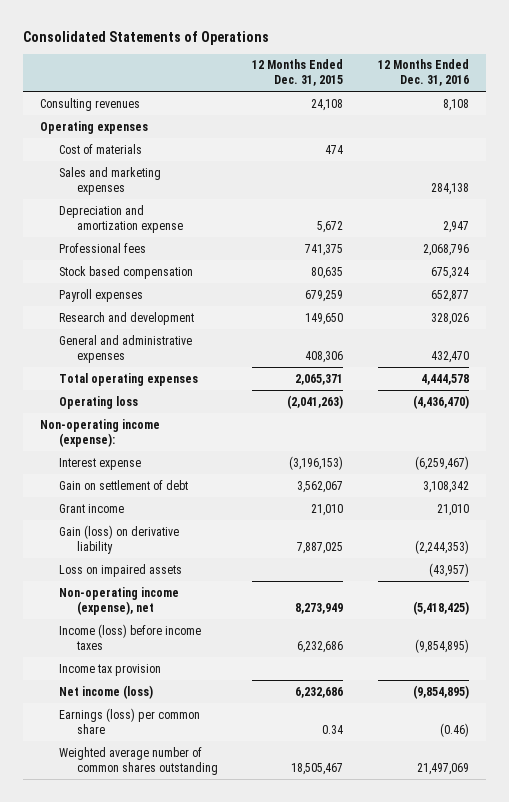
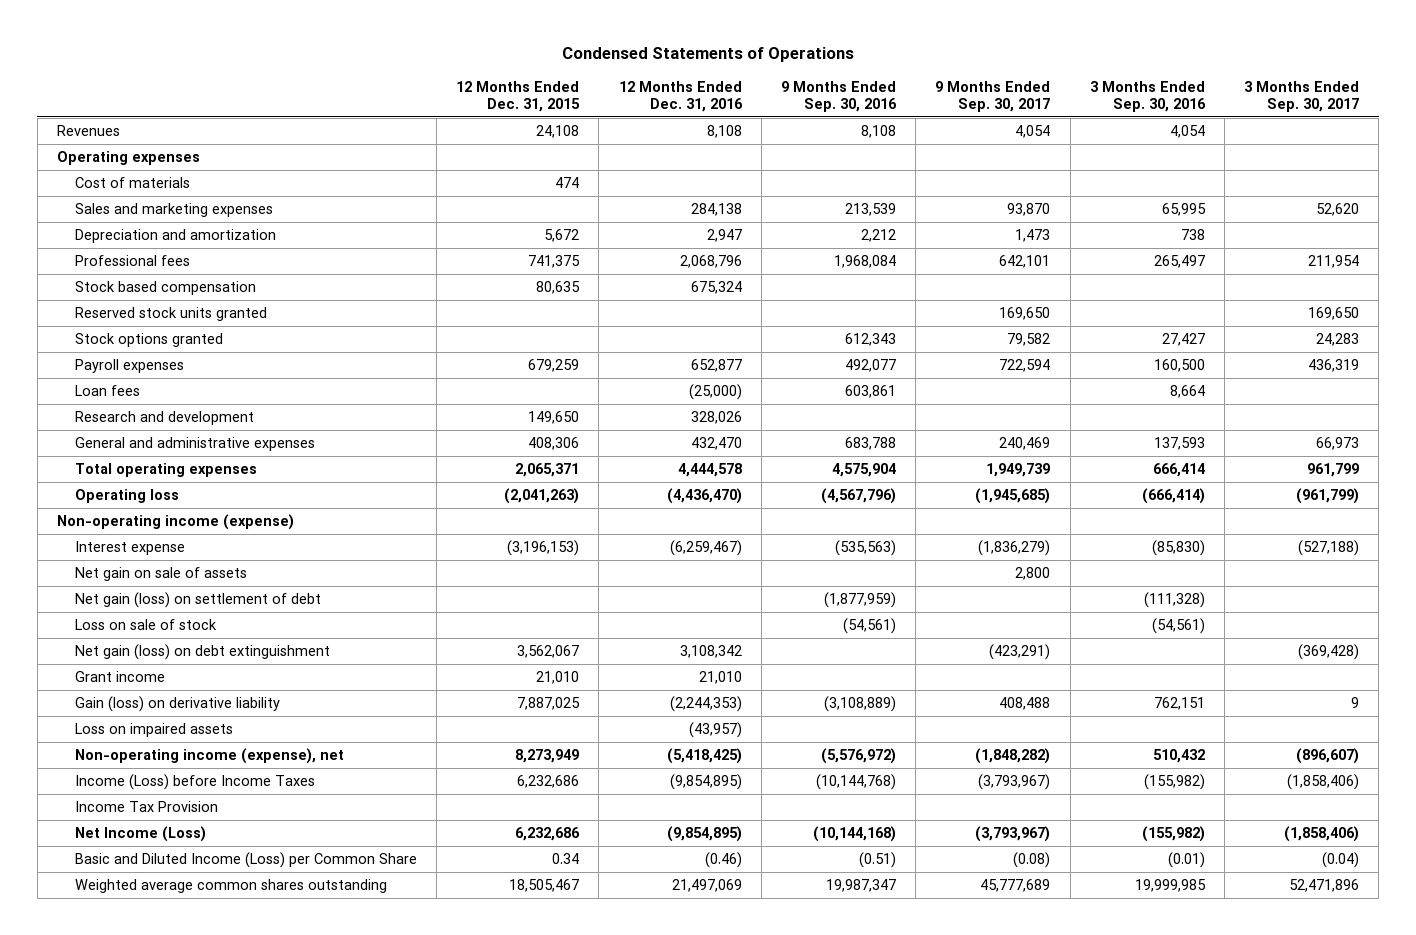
- Consolidated Statements of Operations
+ Condensed Statements of Operations
- | 12 Months Ended Dec. 31, 2015 | 12 Months Ended Dec. 31, 2016
+ | 12 Months Ended Dec. 31, 2015 | 12 Months Ended Dec. 31, 2016 | 9 Months Ended Sep. 30, 2016 | 9 Months Ended Sep. 30, 2017 | 3 Months Ended Sep. 30, 2016 | 3 Months Ended Sep. 30, 2017
- Consulting revenues | 24,108 | 8,108
+ Revenues | 24,108 | 8,108 | 8,108 | 4,054 | 4,054 |
- Depreciation and amortization expense | 5,672 | 2,947
+ Depreciation and amortization | 5,672 | 2,947 | 2,212 | 1,473 | 738 |
+ Reserved stock units granted | | | | 169,650 | | 169,650
+ Stock options granted | | | 612,343 | 79,582 | 27,427 | 24,283
+ Loan fees | | (25,000) | 603,861 | | 8,664 |
- Non-operating income (expense):
+ Non-operating income (expense)
- Gain on settlement of debt | 3,562,067 | 3,108,342
+ Net gain on sale of assets | | | | 2,800 | |
+ Net gain (loss) on settlement of debt | | | (1,877,959) | | (111,328) |
+ Loss on sale of stock | | | (54,561) | | (54,561) |
+ Net gain (loss) on debt extinguishment | 3,562,067 | 3,108,342 | | (423,291) | | (369,428)
- Income (loss) before income taxes | 6,232,686 | (9,854,895)
- Income tax provision
- Net income (loss) | 6,232,686 | (9,854,895)
- Earnings (loss) per common share | 0.34 | (0.46)
- Weighted average number of common shares outstanding | 18,505,467 | 21,497,069
+ Income (Loss) before Income Taxes | 6,232,686 | (9,854,895) | (10,144,768) | (3,793,967) | (155,982) | (1,858,406)
+ Income Tax Provision
+ Net Income (Loss) | 6,232,686 | (9,854,895) | (10,144,168) | (3,793,967) | (155,982) | (1,858,406)
+ Basic and Diluted Income (Loss) per Common Share | 0.34 | (0.46) | (0.51) | (0.08) | (0.01) | (0.04)
+ Weighted average common shares outstanding | 18,505,467 | 21,497,069 | 19,987,347 | 45,777,689 | 19,999,985 | 52,471,896

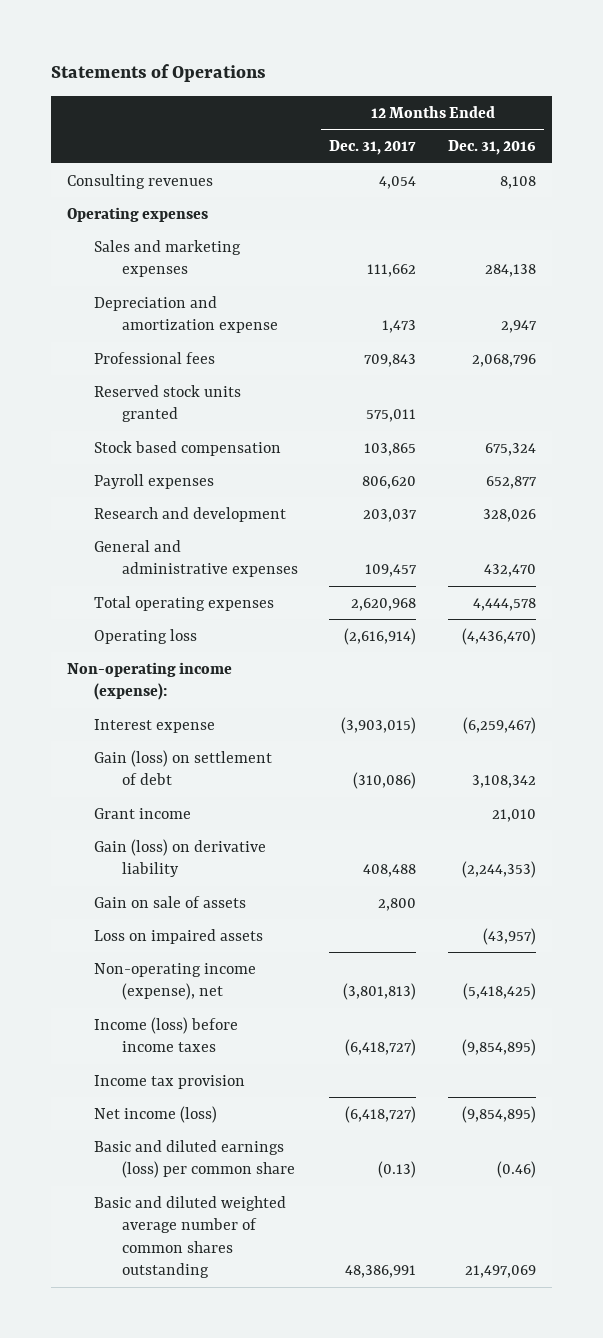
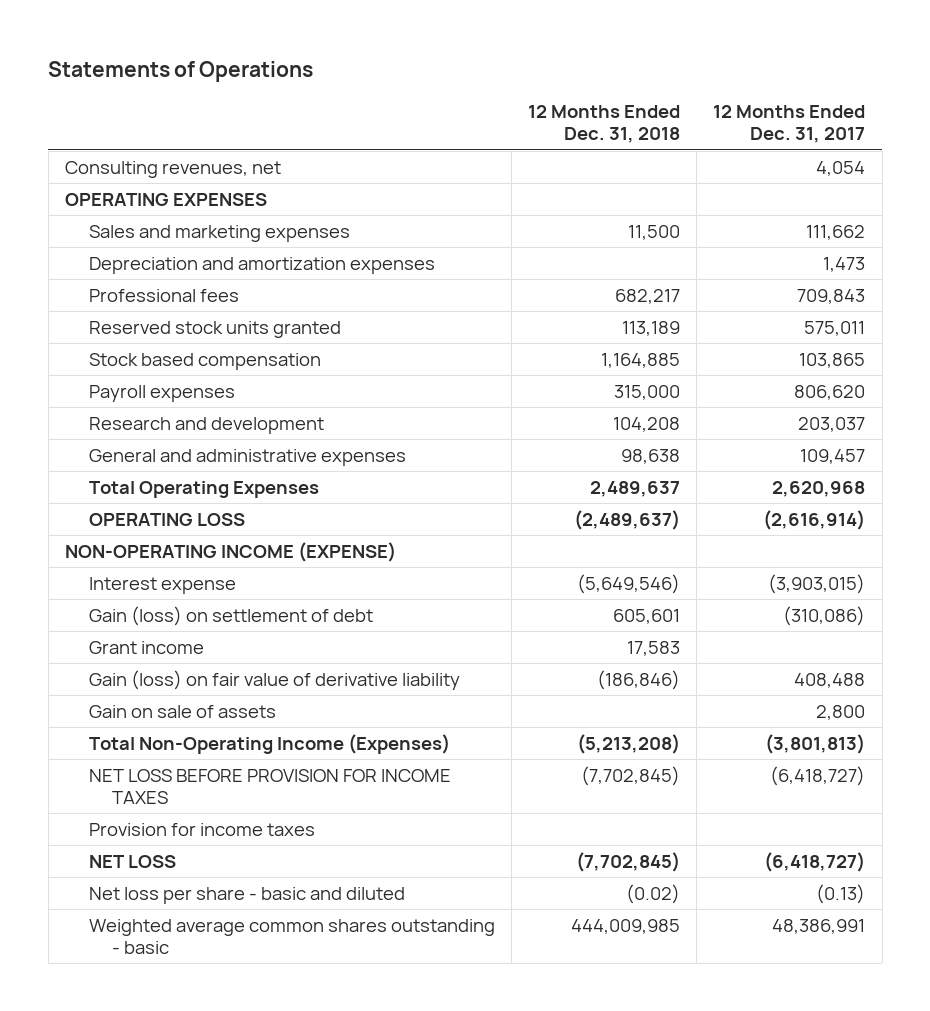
- | 12 Months Ended Dec. 31, 2017 | 12 Months Ended Dec. 31, 2016
+ | 12 Months Ended Dec. 31, 2018 | 12 Months Ended Dec. 31, 2017
- Consulting revenues | 4,054 | 8,108
- Operating expenses
+ Consulting revenues, net | | 4,054
+ OPERATING EXPENSES
- Depreciation and amortization expense | 1,473 | 2,947
+ Depreciation and amortization expenses | | 1,473
- Total operating expenses | 2,620,968 | 4,444,578
- Operating loss | (2,616,914) | (4,436,470)
- Non-operating income (expense):
+ Total Operating Expenses | 2,489,637 | 2,620,968
+ OPERATING LOSS | (2,489,637) | (2,616,914)
+ NON-OPERATING INCOME (EXPENSE)
- Gain (loss) on derivative liability | 408,488 | (2,244,353)
+ Gain (loss) on fair value of derivative liability | (186,846) | 408,488
- Loss on impaired assets | | (43,957)
- Non-operating income (expense), net | (3,801,813) | (5,418,425)
- Income (loss) before income taxes | (6,418,727) | (9,854,895)
- Income tax provision
- Net income (loss) | (6,418,727) | (9,854,895)
- Basic and diluted earnings (loss) per common share | (0.13) | (0.46)
- Basic and diluted weighted average number of common shares outstanding | 48,386,991 | 21,497,069
+ Total Non-Operating Income (Expenses) | (5,213,208) | (3,801,813)
+ NET LOSS BEFORE PROVISION FOR INCOME TAXES | (7,702,845) | (6,418,727)
+ Provision for income taxes
+ NET LOSS | (7,702,845) | (6,418,727)
+ Net loss per share - basic and diluted | (0.02) | (0.13)
+ Weighted average common shares outstanding - basic | 444,009,985 | 48,386,991

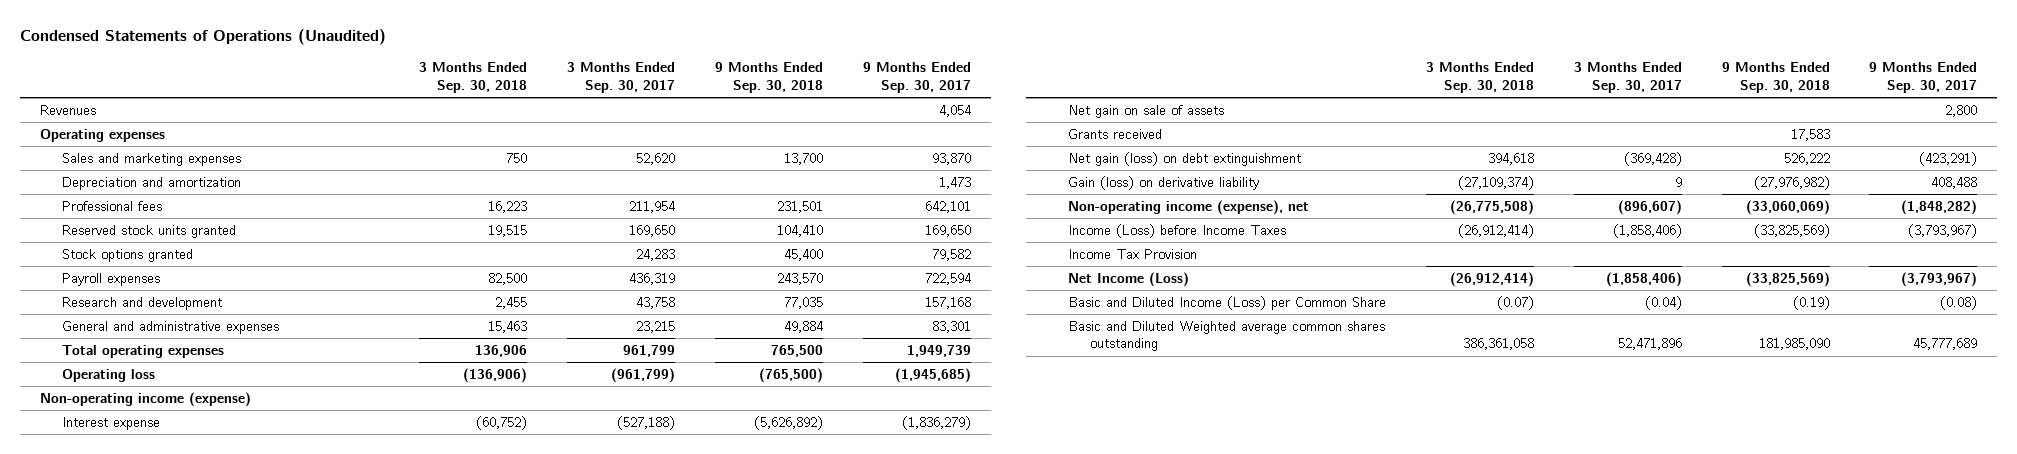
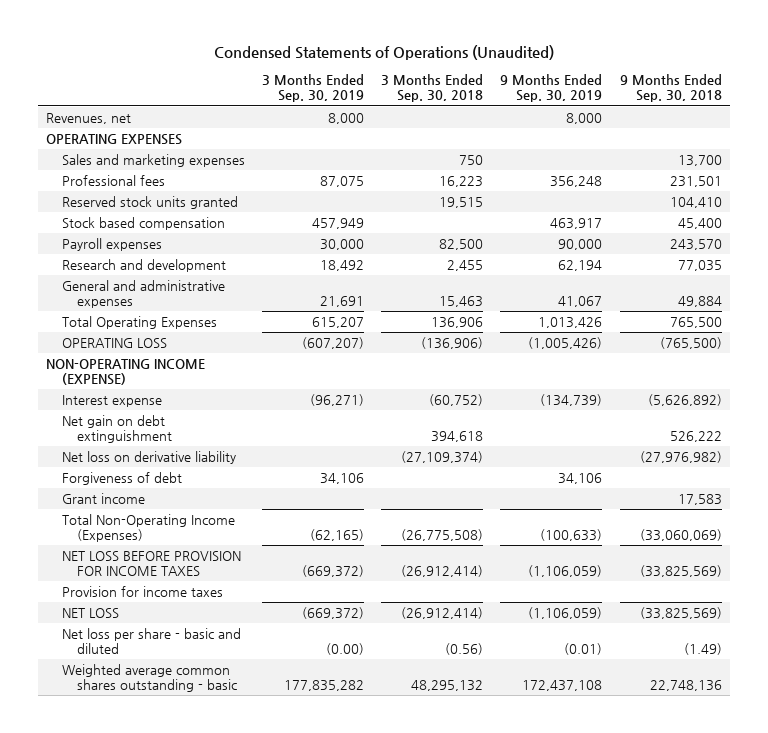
- | 3 Months Ended Sep. 30, 2018 | 3 Months Ended Sep. 30, 2017 | 9 Months Ended Sep. 30, 2018 | 9 Months Ended Sep. 30, 2017
+ | 3 Months Ended Sep. 30, 2019 | 3 Months Ended Sep. 30, 2018 | 9 Months Ended Sep. 30, 2019 | 9 Months Ended Sep. 30, 2018
- Revenues | | | | 4,054
- Operating expenses
+ Revenues, net | 8,000 | | 8,000 |
+ OPERATING EXPENSES
- Depreciation and amortization | | | | 1,473
- Stock options granted | | 24,283 | 45,400 | 79,582
+ Stock based compensation | 457,949 | | 463,917 | 45,400
- Total operating expenses | 136,906 | 961,799 | 765,500 | 1,949,739
- Operating loss | (136,906) | (961,799) | (765,500) | (1,945,685)
- Non-operating income (expense)
+ Total Operating Expenses | 615,207 | 136,906 | 1,013,426 | 765,500
+ OPERATING LOSS | (607,207) | (136,906) | (1,005,426) | (765,500)
+ NON-OPERATING INCOME (EXPENSE)
- Net gain on sale of assets | | | | 2,800
- Grants received | | | 17,583 |
- Net gain (loss) on debt extinguishment | 394,618 | (369,428) | 526,222 | (423,291)
- Gain (loss) on derivative liability | (27,109,374) | 9 | (27,976,982) | 408,488
- Non-operating income (expense), net | (26,775,508) | (896,607) | (33,060,069) | (1,848,282)
- Income (Loss) before Income Taxes | (26,912,414) | (1,858,406) | (33,825,569) | (3,793,967)
- Income Tax Provision
- Net Income (Loss) | (26,912,414) | (1,858,406) | (33,825,569) | (3,793,967)
- Basic and Diluted Income (Loss) per Common Share | (0.07) | (0.04) | (0.19) | (0.08)
- Basic and Diluted Weighted average common shares outstanding | 386,361,058 | 52,471,896 | 181,985,090 | 45,777,689
+ Net gain on debt extinguishment | | 394,618 | | 526,222
+ Net loss on derivative liability | | (27,109,374) | | (27,976,982)
+ Forgiveness of debt | 34,106 | | 34,106 |
+ Grant income | | | | 17,583
+ Total Non-Operating Income (Expenses) | (62,165) | (26,775,508) | (100,633) | (33,060,069)
+ NET LOSS BEFORE PROVISION FOR INCOME TAXES | (669,372) | (26,912,414) | (1,106,059) | (33,825,569)
+ Provision for income taxes
+ NET LOSS | (669,372) | (26,912,414) | (1,106,059) | (33,825,569)
+ Net loss per share - basic and diluted | (0.00) | (0.56) | (0.01) | (1.49)
+ Weighted average common shares outstanding - basic | 177,835,282 | 48,295,132 | 172,437,108 | 22,748,136

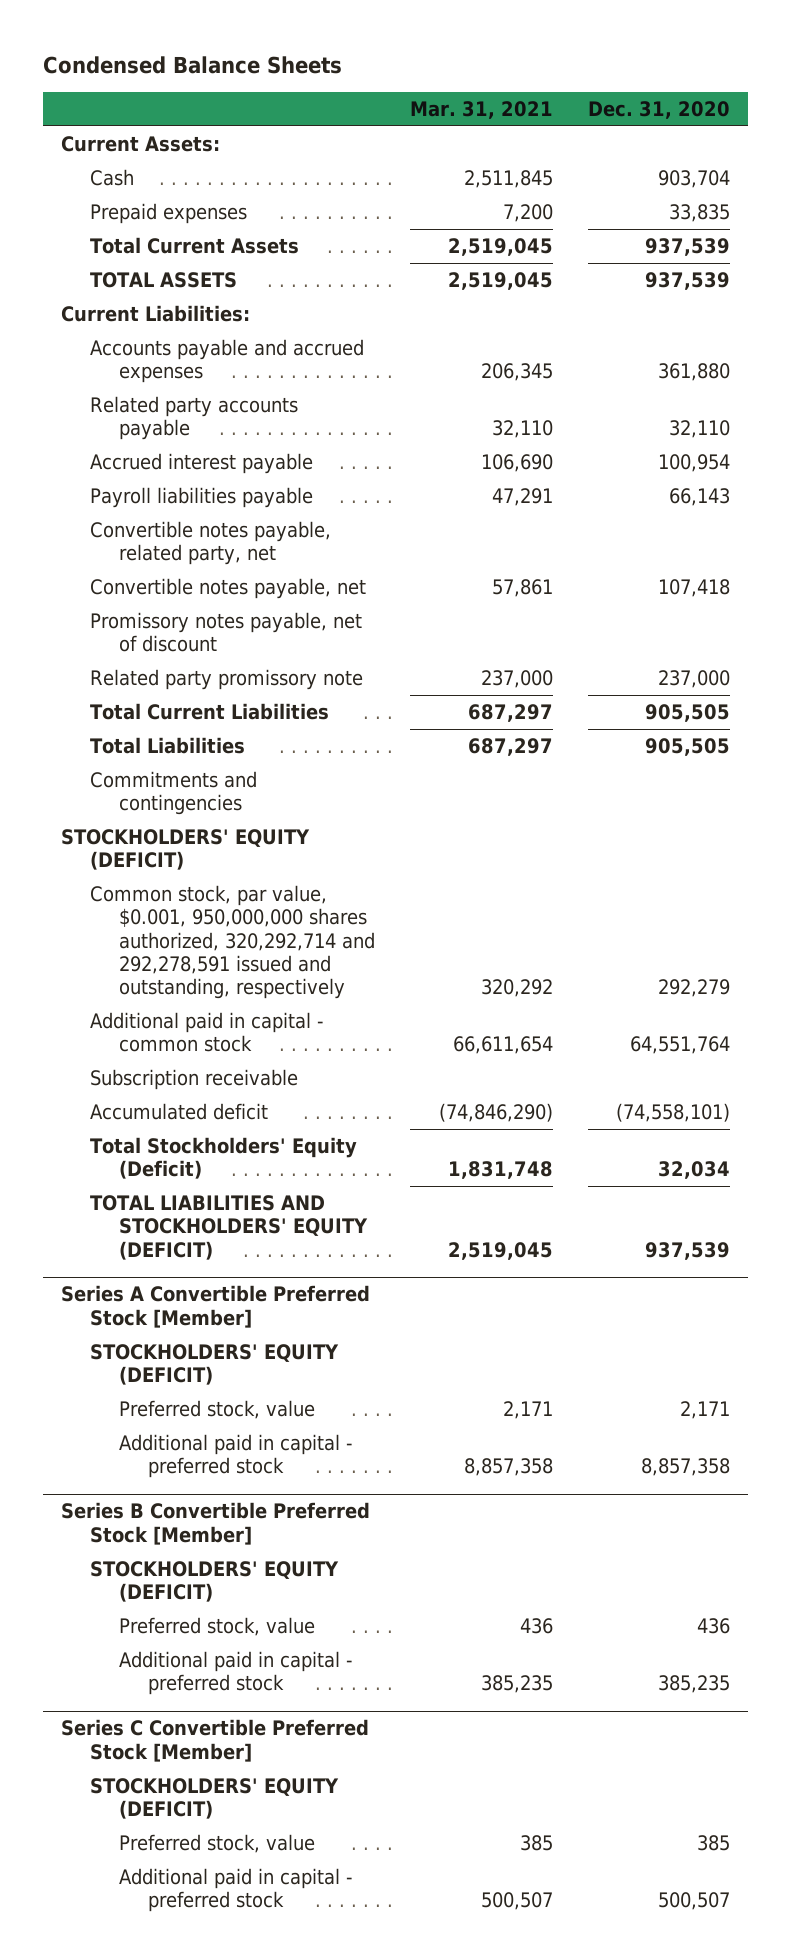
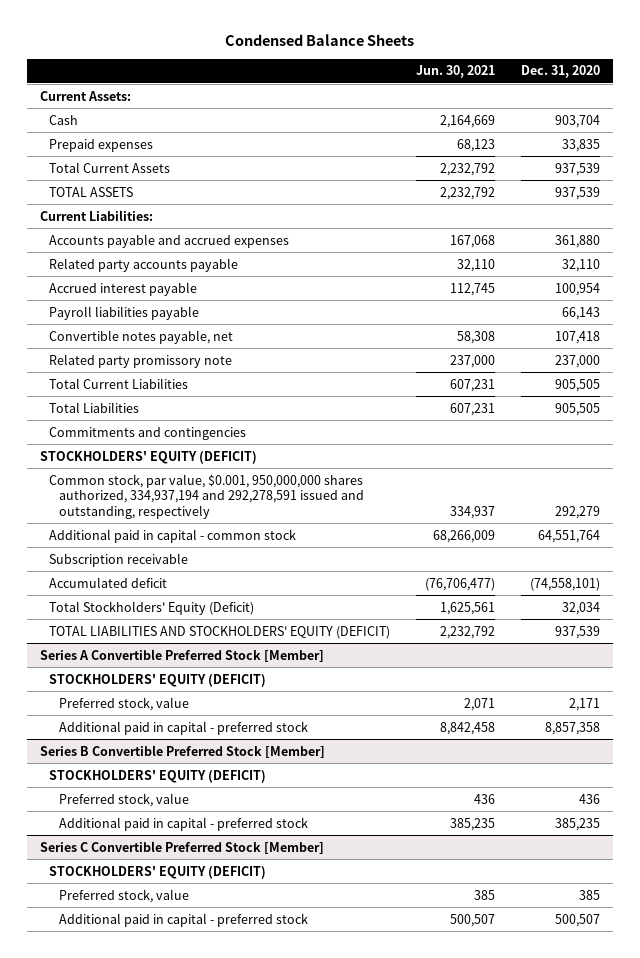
- | Mar. 31, 2021 | Dec. 31, 2020
+ | Jun. 30, 2021 | Dec. 31, 2020
- Convertible notes payable, related party, net
- Promissory notes payable, net of discount
- Common stock, par value, $0.001, 950,000,000 shares authorized, 320,292,714 and 292,278,591 issued and outstanding, respectively | 320,292 | 292,279
+ Common stock, par value, $0.001, 950,000,000 shares authorized, 334,937,194 and 292,278,591 issued and outstanding, respectively | 334,937 | 292,279

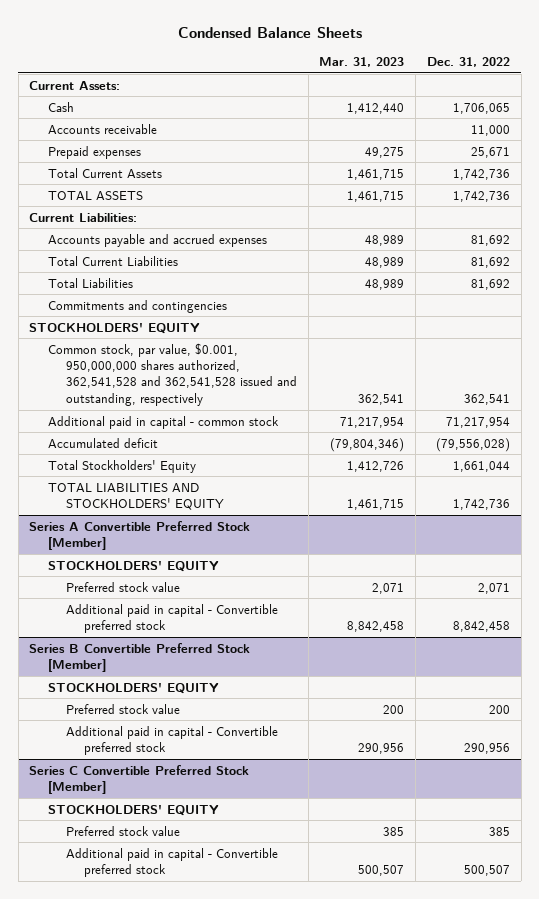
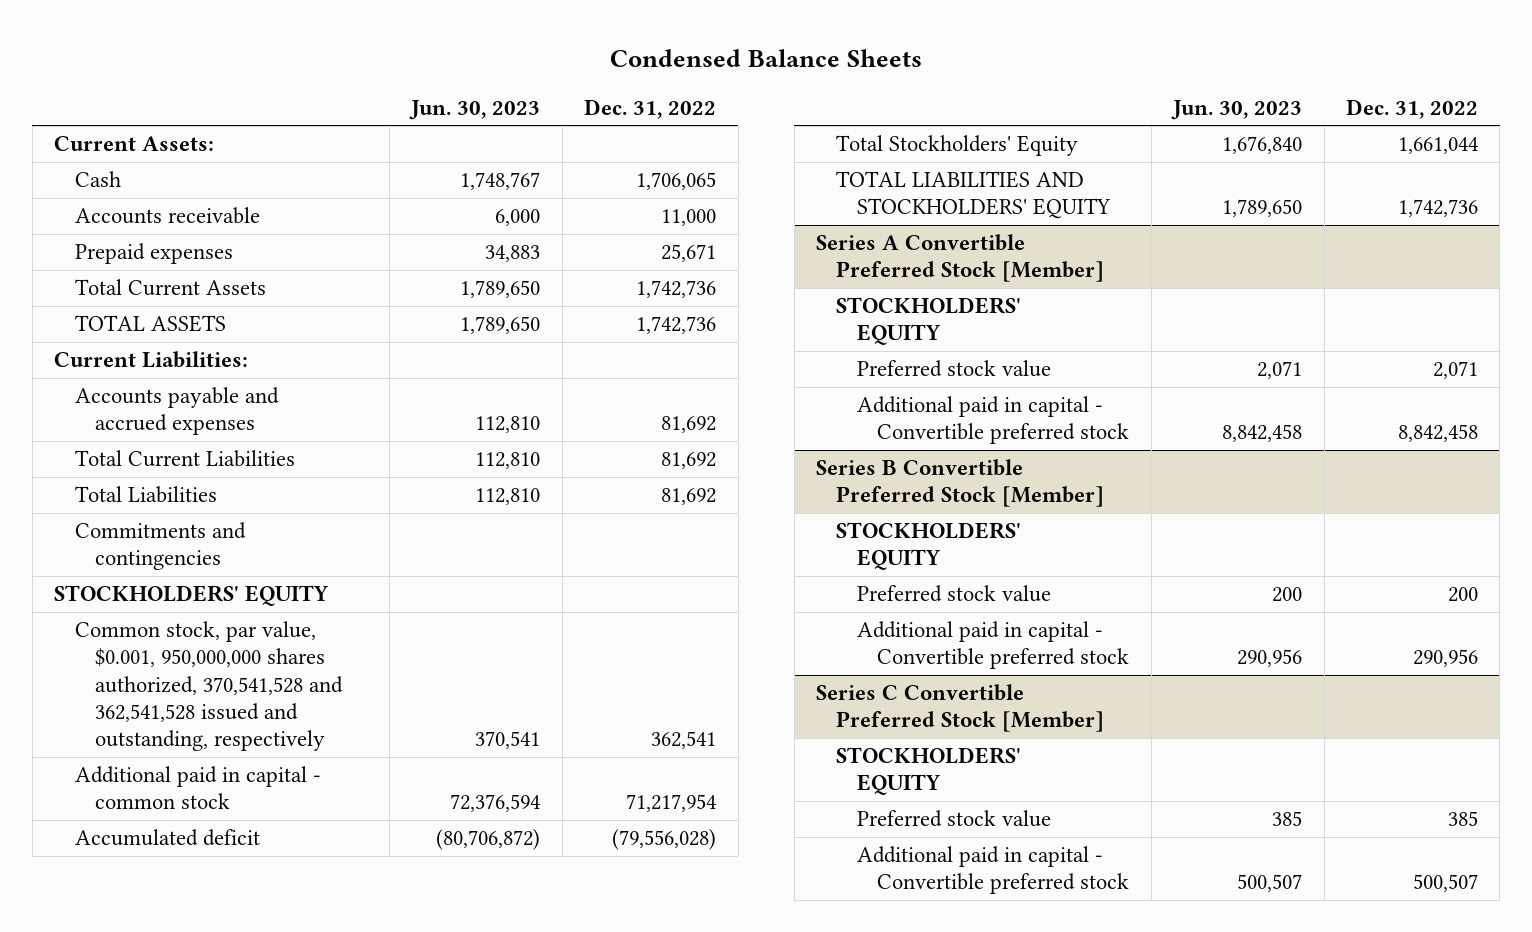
- | Mar. 31, 2023 | Dec. 31, 2022
+ | Jun. 30, 2023 | Dec. 31, 2022
- Common stock, par value, $0.001, 950,000,000 shares authorized, 362,541,528 and 362,541,528 issued and outstanding, respectively | 362,541 | 362,541
+ Common stock, par value, $0.001, 950,000,000 shares authorized, 370,541,528 and 362,541,528 issued and outstanding, respectively | 370,541 | 362,541

